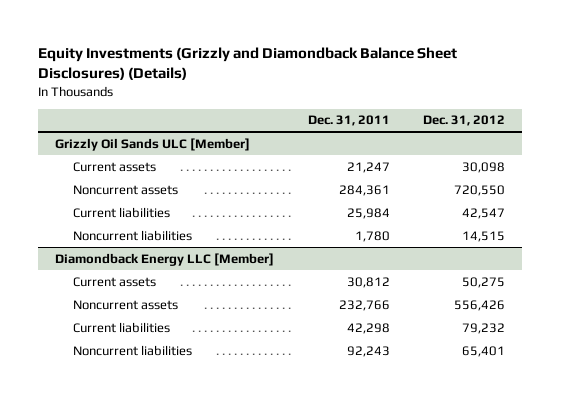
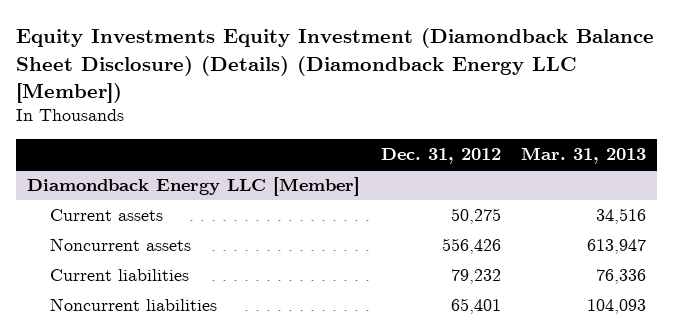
- Equity Investments (Grizzly and Diamondback Balance Sheet Disclosures) (Details)
+ Equity Investments Equity Investment (Diamondback Balance Sheet Disclosure) (Details) (Diamondback Energy LLC [Member])
- | Dec. 31, 2011 | Dec. 31, 2012
+ | Dec. 31, 2012 | Mar. 31, 2013
- Grizzly Oil Sands ULC [Member]
- Current assets | 21,247 | 30,098
- Noncurrent assets | 284,361 | 720,550
- Current liabilities | 25,984 | 42,547
- Noncurrent liabilities | 1,780 | 14,515

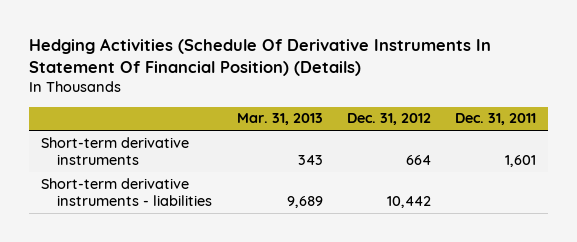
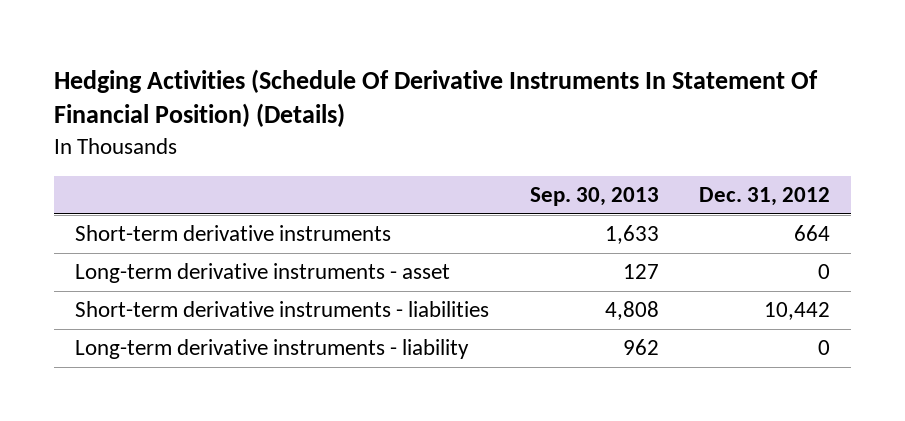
- | Mar. 31, 2013 | Dec. 31, 2012 | Dec. 31, 2011
+ | Sep. 30, 2013 | Dec. 31, 2012
+ Long-term derivative instruments - asset | 127 | 0
+ Long-term derivative instruments - liability | 962 | 0

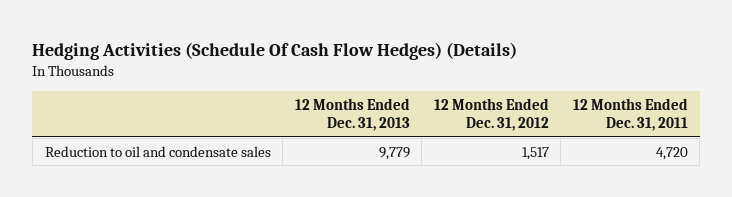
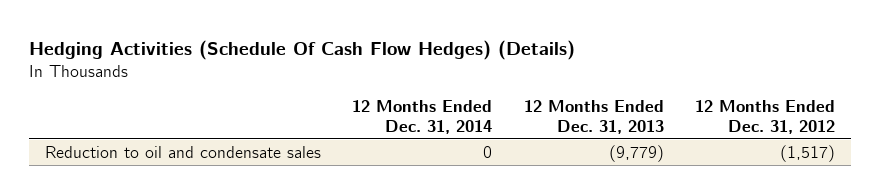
- | 12 Months Ended Dec. 31, 2013 | 12 Months Ended Dec. 31, 2012 | 12 Months Ended Dec. 31, 2011
+ | 12 Months Ended Dec. 31, 2014 | 12 Months Ended Dec. 31, 2013 | 12 Months Ended Dec. 31, 2012
- Reduction to oil and condensate sales | 9,779 | 1,517 | 4,720
+ Reduction to oil and condensate sales | 0 | (9,779) | (1,517)

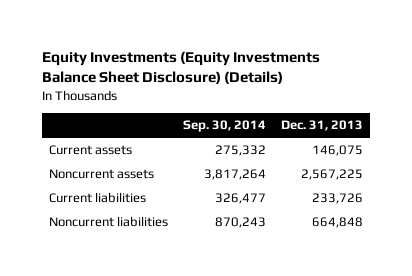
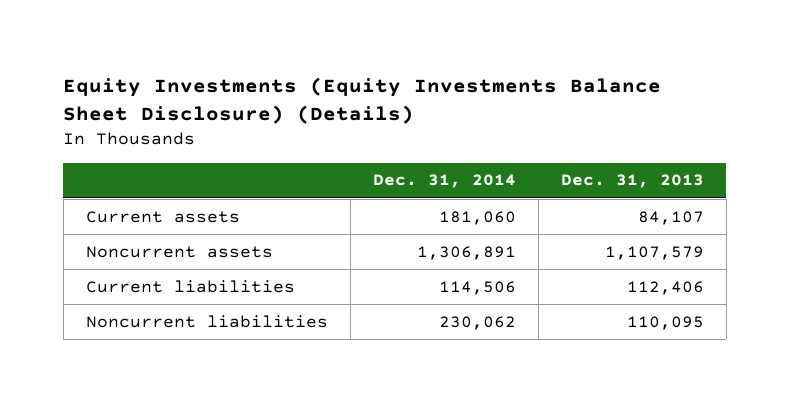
- | Sep. 30, 2014 | Dec. 31, 2013
+ | Dec. 31, 2014 | Dec. 31, 2013
- Current assets | 275,332 | 146,075
- Noncurrent assets | 3,817,264 | 2,567,225
- Current liabilities | 326,477 | 233,726
- Noncurrent liabilities | 870,243 | 664,848
+ Current assets | 181,060 | 84,107
+ Noncurrent assets | 1,306,891 | 1,107,579
+ Current liabilities | 114,506 | 112,406
+ Noncurrent liabilities | 230,062 | 110,095

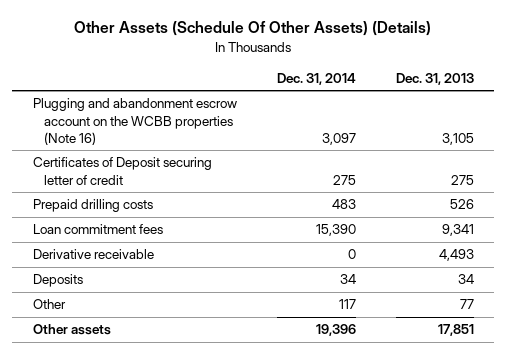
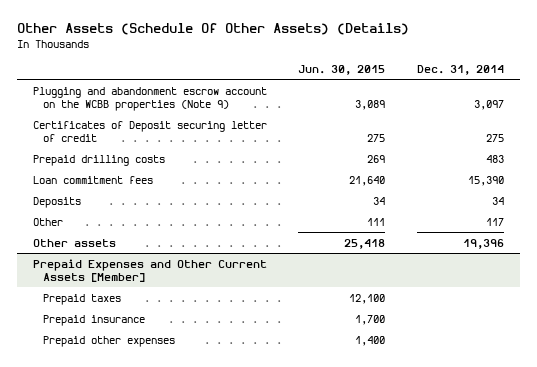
- | Dec. 31, 2014 | Dec. 31, 2013
+ | Jun. 30, 2015 | Dec. 31, 2014
- Plugging and abandonment escrow account on the WCBB properties (Note 16) | 3,097 | 3,105
+ Plugging and abandonment escrow account on the WCBB properties (Note 9) | 3,089 | 3,097
- Derivative receivable | 0 | 4,493
+ Prepaid Expenses and Other Current Assets [Member]
+ Prepaid taxes | 12,100 |
+ Prepaid insurance | 1,700 |
+ Prepaid other expenses | 1,400 |

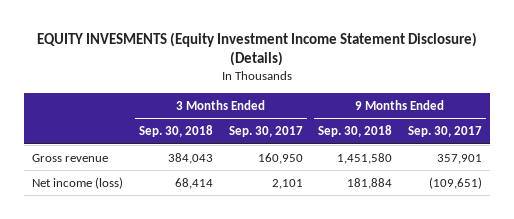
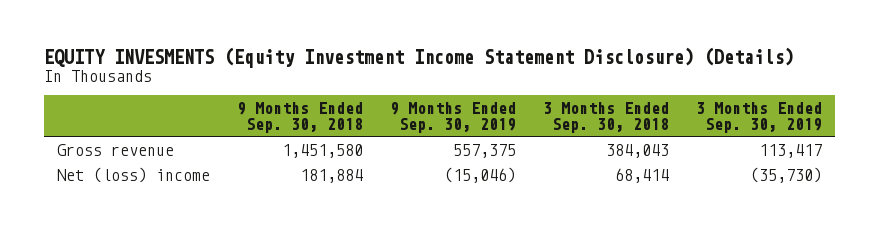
- | 3 Months Ended Sep. 30, 2018 | 3 Months Ended Sep. 30, 2017 | 9 Months Ended Sep. 30, 2018 | 9 Months Ended Sep. 30, 2017
+ | 9 Months Ended Sep. 30, 2018 | 9 Months Ended Sep. 30, 2019 | 3 Months Ended Sep. 30, 2018 | 3 Months Ended Sep. 30, 2019
- Net income (loss) | 68,414 | 2,101 | 181,884 | (109,651)
+ Net (loss) income | 181,884 | (15,046) | 68,414 | (35,730)

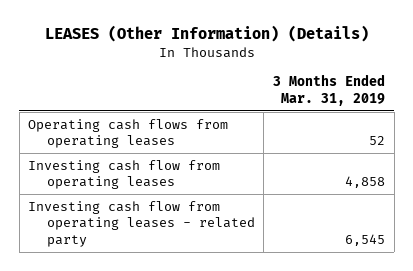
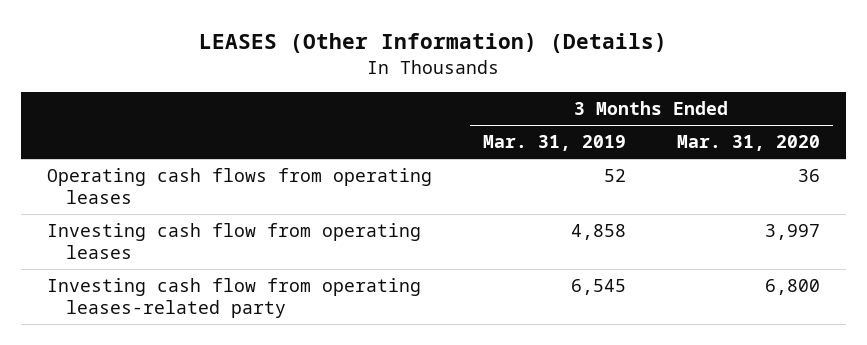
- | 3 Months Ended Mar. 31, 2019
+ | 3 Months Ended Mar. 31, 2019 | 3 Months Ended Mar. 31, 2020
- Investing cash flow from operating leases - related party | 6,545
+ Investing cash flow from operating leases-related party | 6,545 | 6,800

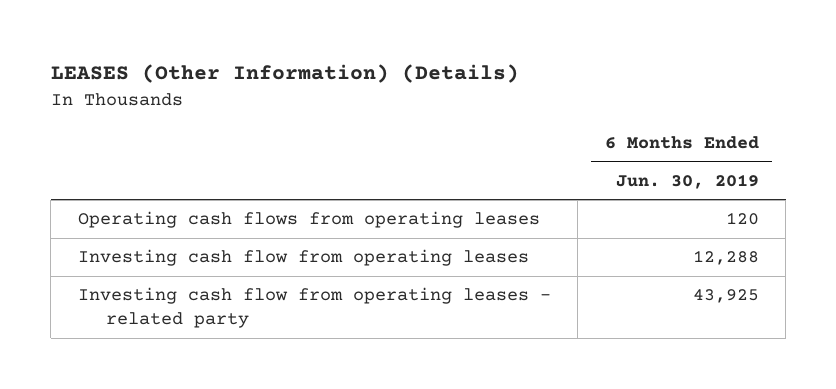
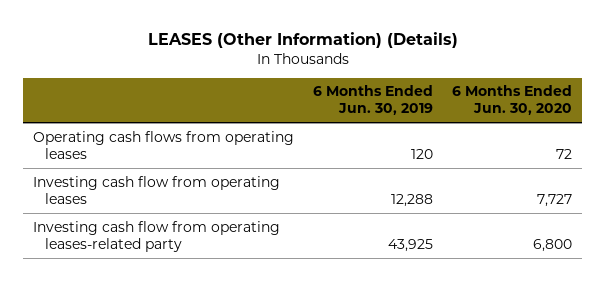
- | 6 Months Ended Jun. 30, 2019
+ | 6 Months Ended Jun. 30, 2019 | 6 Months Ended Jun. 30, 2020
- Investing cash flow from operating leases - related party | 43,925
+ Investing cash flow from operating leases-related party | 43,925 | 6,800

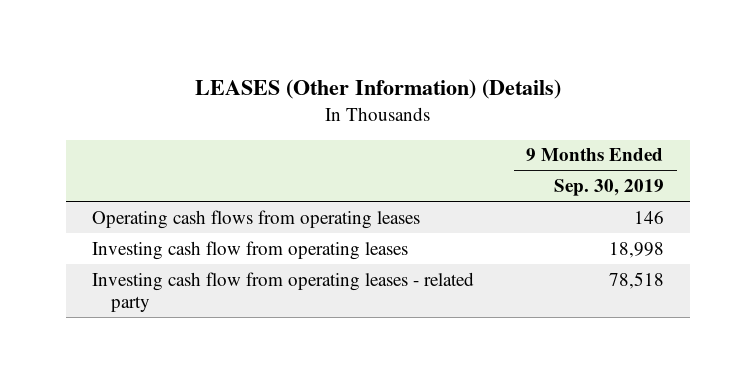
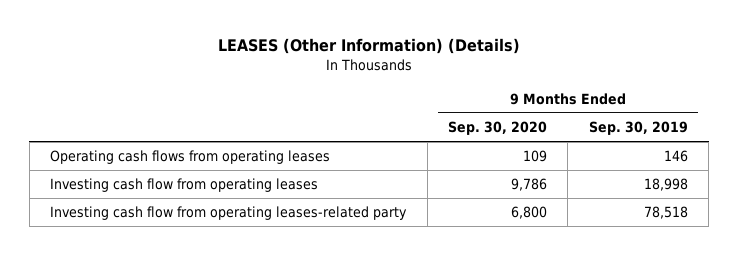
- | 9 Months Ended Sep. 30, 2019
+ | 9 Months Ended Sep. 30, 2020 | 9 Months Ended Sep. 30, 2019
- Investing cash flow from operating leases - related party | 78,518
+ Investing cash flow from operating leases-related party | 6,800 | 78,518

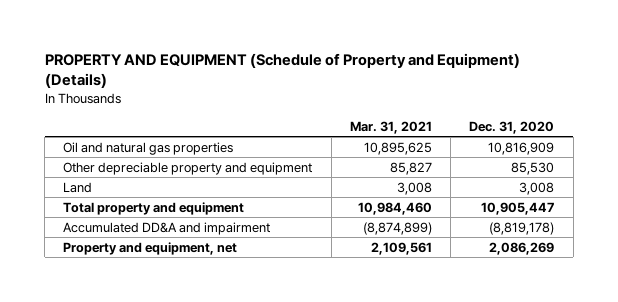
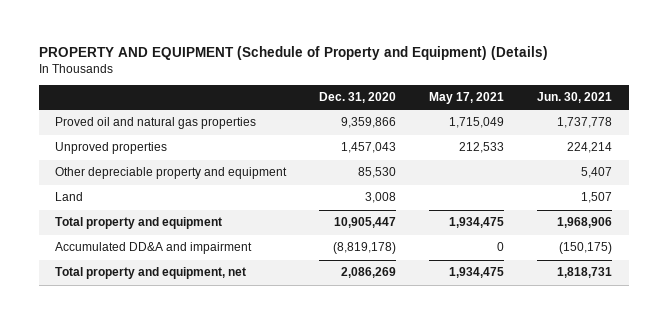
- | Mar. 31, 2021 | Dec. 31, 2020
+ | Dec. 31, 2020 | May 17, 2021 | Jun. 30, 2021
- Oil and natural gas properties | 10,895,625 | 10,816,909
+ Proved oil and natural gas properties | 9,359,866 | 1,715,049 | 1,737,778
+ Unproved properties | 1,457,043 | 212,533 | 224,214
- Property and equipment, net | 2,109,561 | 2,086,269
+ Total property and equipment, net | 2,086,269 | 1,934,475 | 1,818,731

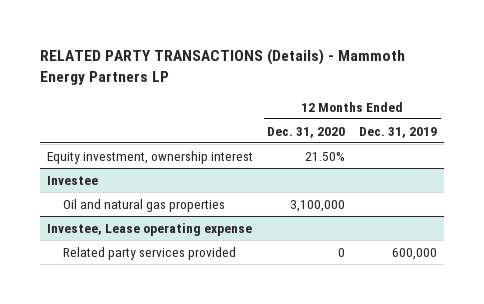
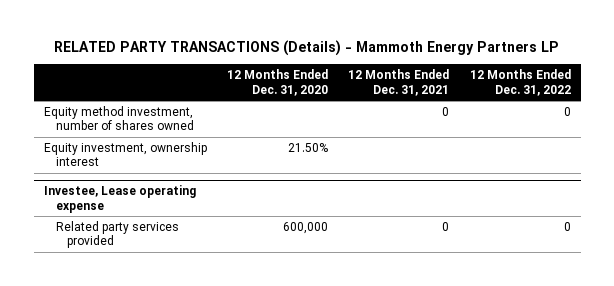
- | 12 Months Ended Dec. 31, 2020 | 12 Months Ended Dec. 31, 2019
+ | 12 Months Ended Dec. 31, 2020 | 12 Months Ended Dec. 31, 2021 | 12 Months Ended Dec. 31, 2022
+ Equity method investment, number of shares owned | | 0 | 0
- Investee
- Oil and natural gas properties | 3,100,000 |
@ Investee, Lease operating expense
- Related party services provided | 0 | 600,000
+ Related party services provided | 600,000 | 0 | 0

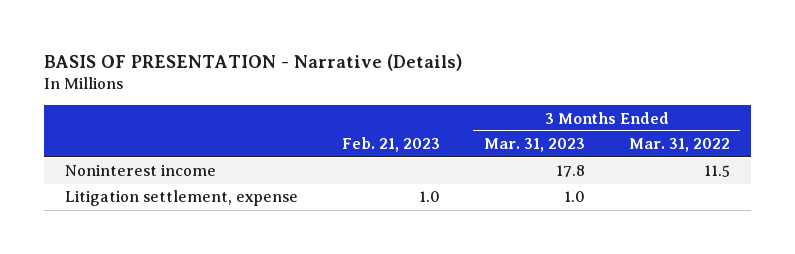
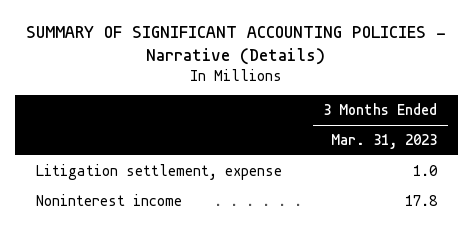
- BASIS OF PRESENTATION - Narrative (Details)
+ SUMMARY OF SIGNIFICANT ACCOUNTING POLICIES - Narrative (Details)
- | Feb. 21, 2023 | 3 Months Ended Mar. 31, 2023 | 3 Months Ended Mar. 31, 2022
+ | 3 Months Ended Mar. 31, 2023
moved down: Noninterest income | 17.8

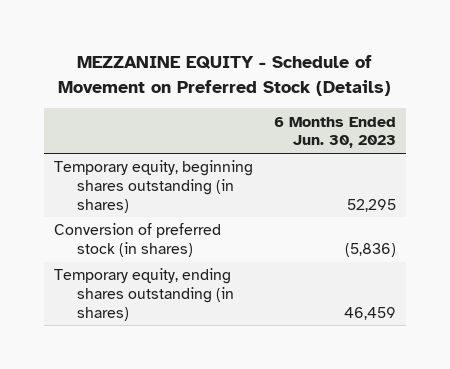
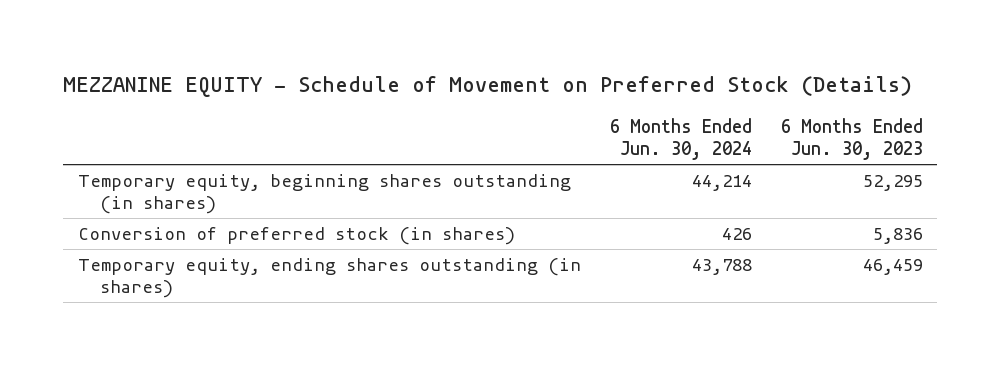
- | 6 Months Ended Jun. 30, 2023
+ | 6 Months Ended Jun. 30, 2024 | 6 Months Ended Jun. 30, 2023
- Conversion of preferred stock (in shares) | (5,836)
+ Conversion of preferred stock (in shares) | 426 | 5,836

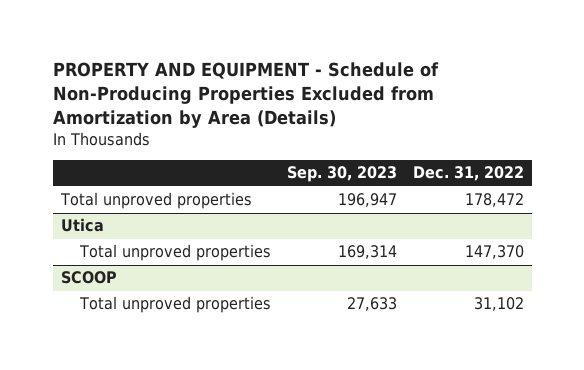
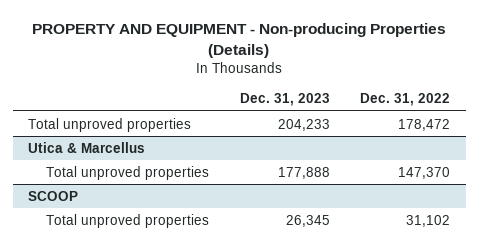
- PROPERTY AND EQUIPMENT - Schedule of Non-Producing Properties Excluded from Amortization by Area (Details)
+ PROPERTY AND EQUIPMENT - Non-producing Properties (Details)
- | Sep. 30, 2023 | Dec. 31, 2022
+ | Dec. 31, 2023 | Dec. 31, 2022
- Utica
+ Utica & Marcellus

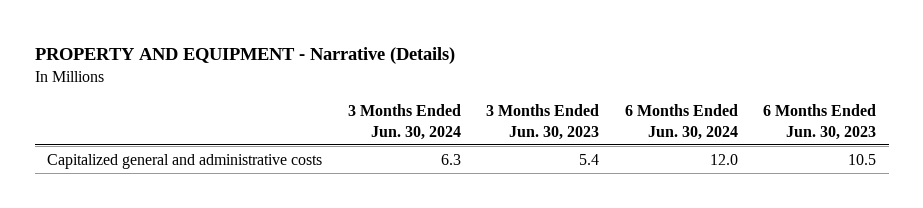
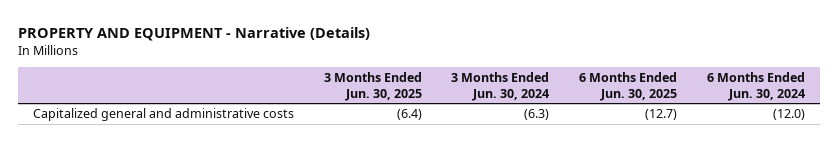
- | 3 Months Ended Jun. 30, 2024 | 3 Months Ended Jun. 30, 2023 | 6 Months Ended Jun. 30, 2024 | 6 Months Ended Jun. 30, 2023
+ | 3 Months Ended Jun. 30, 2025 | 3 Months Ended Jun. 30, 2024 | 6 Months Ended Jun. 30, 2025 | 6 Months Ended Jun. 30, 2024
- Capitalized general and administrative costs | 6.3 | 5.4 | 12.0 | 10.5
+ Capitalized general and administrative costs | (6.4) | (6.3) | (12.7) | (12.0)

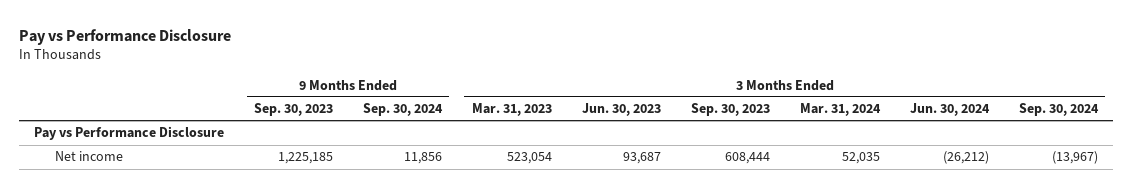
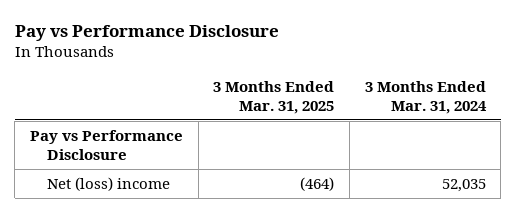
- | 9 Months Ended Sep. 30, 2023 | 9 Months Ended Sep. 30, 2024 | 3 Months Ended Mar. 31, 2023 | 3 Months Ended Jun. 30, 2023 | 3 Months Ended Sep. 30, 2023 | 3 Months Ended Mar. 31, 2024 | 3 Months Ended Jun. 30, 2024 | 3 Months Ended Sep. 30, 2024
+ | 3 Months Ended Mar. 31, 2025 | 3 Months Ended Mar. 31, 2024
- Net income | 1,225,185 | 11,856 | 523,054 | 93,687 | 608,444 | 52,035 | (26,212) | (13,967)
+ Net (loss) income | (464) | 52,035

